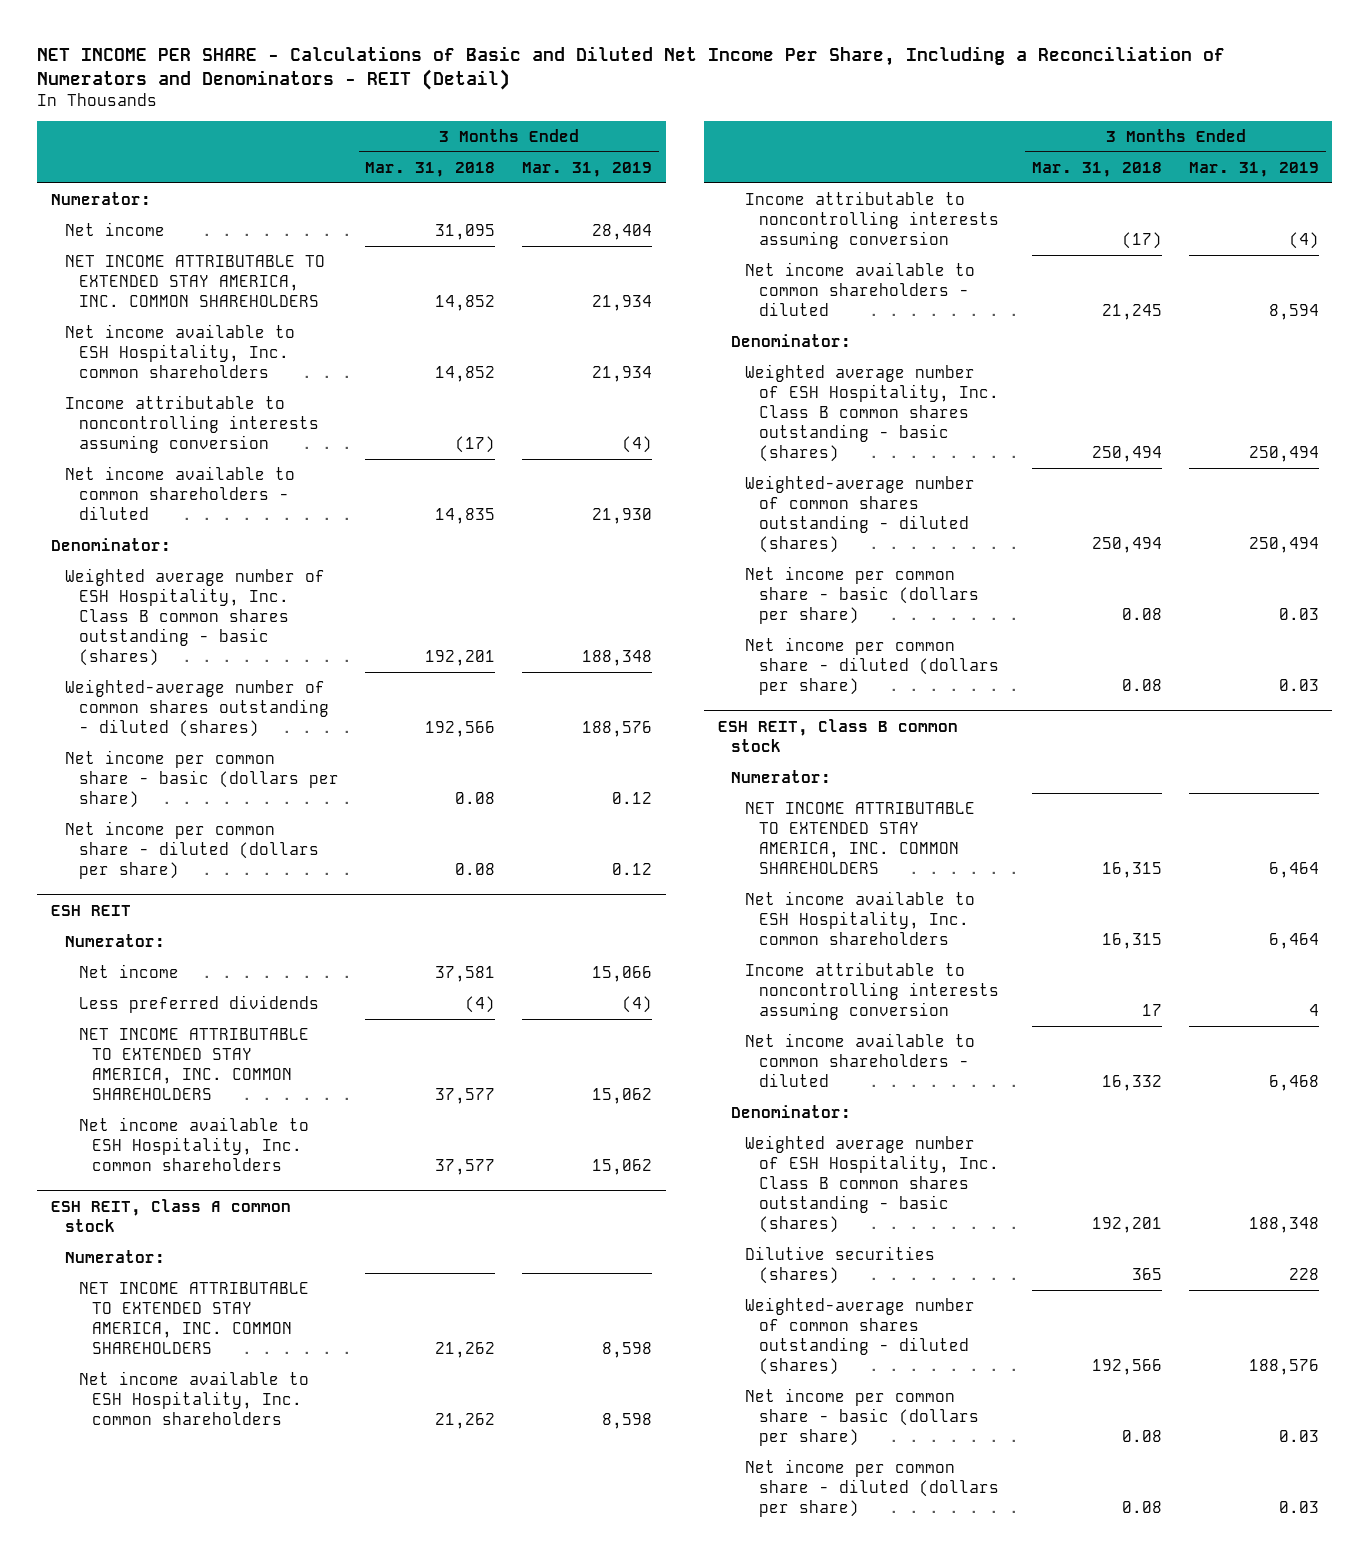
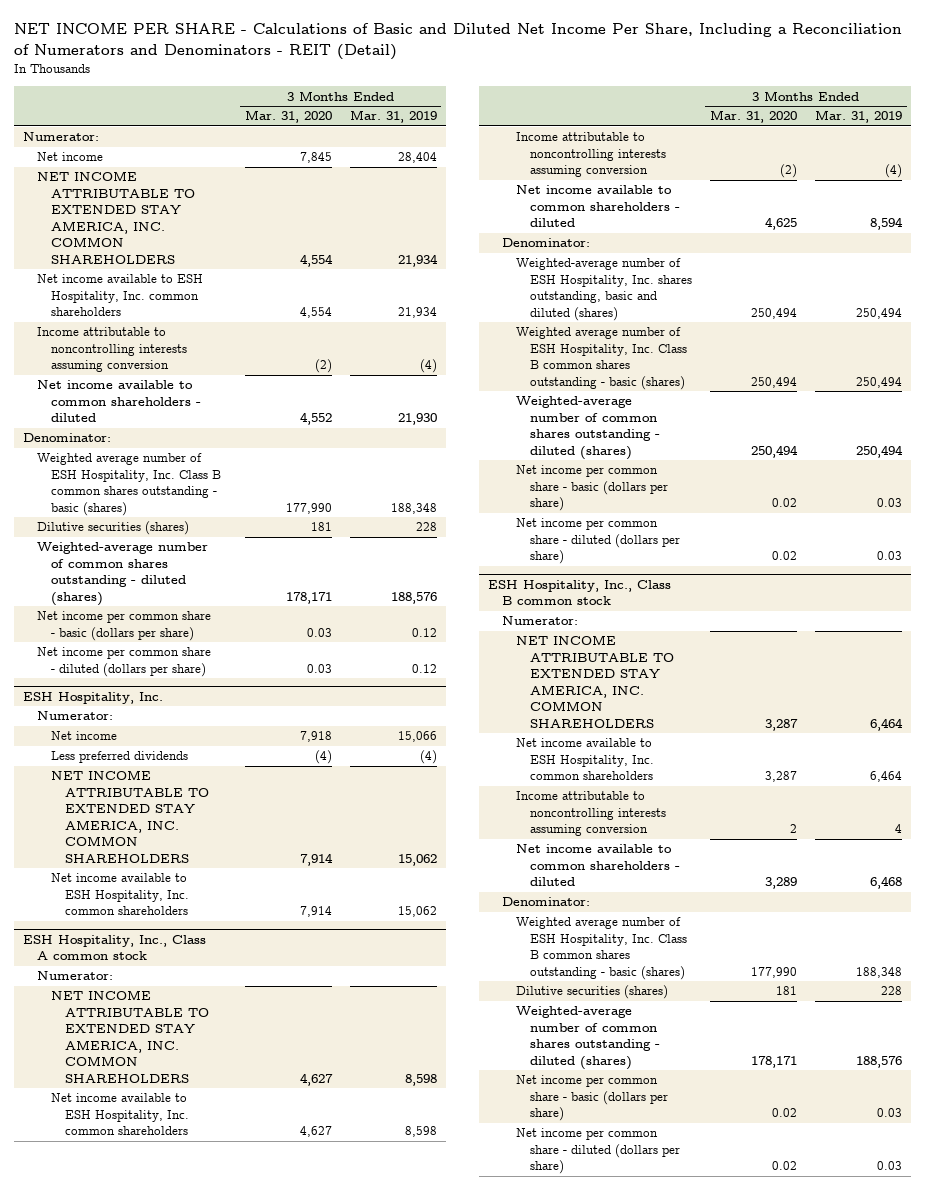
- | 3 Months Ended Mar. 31, 2018 | 3 Months Ended Mar. 31, 2019
+ | 3 Months Ended Mar. 31, 2020 | 3 Months Ended Mar. 31, 2019
+ Dilutive securities (shares) | 181 | 228
- ESH REIT
+ ESH Hospitality, Inc.
- ESH REIT, Class A common stock
+ ESH Hospitality, Inc., Class A common stock
+ Weighted-average number of ESH Hospitality, Inc. shares outstanding, basic and diluted (shares) | 250,494 | 250,494
- ESH REIT, Class B common stock
+ ESH Hospitality, Inc., Class B common stock

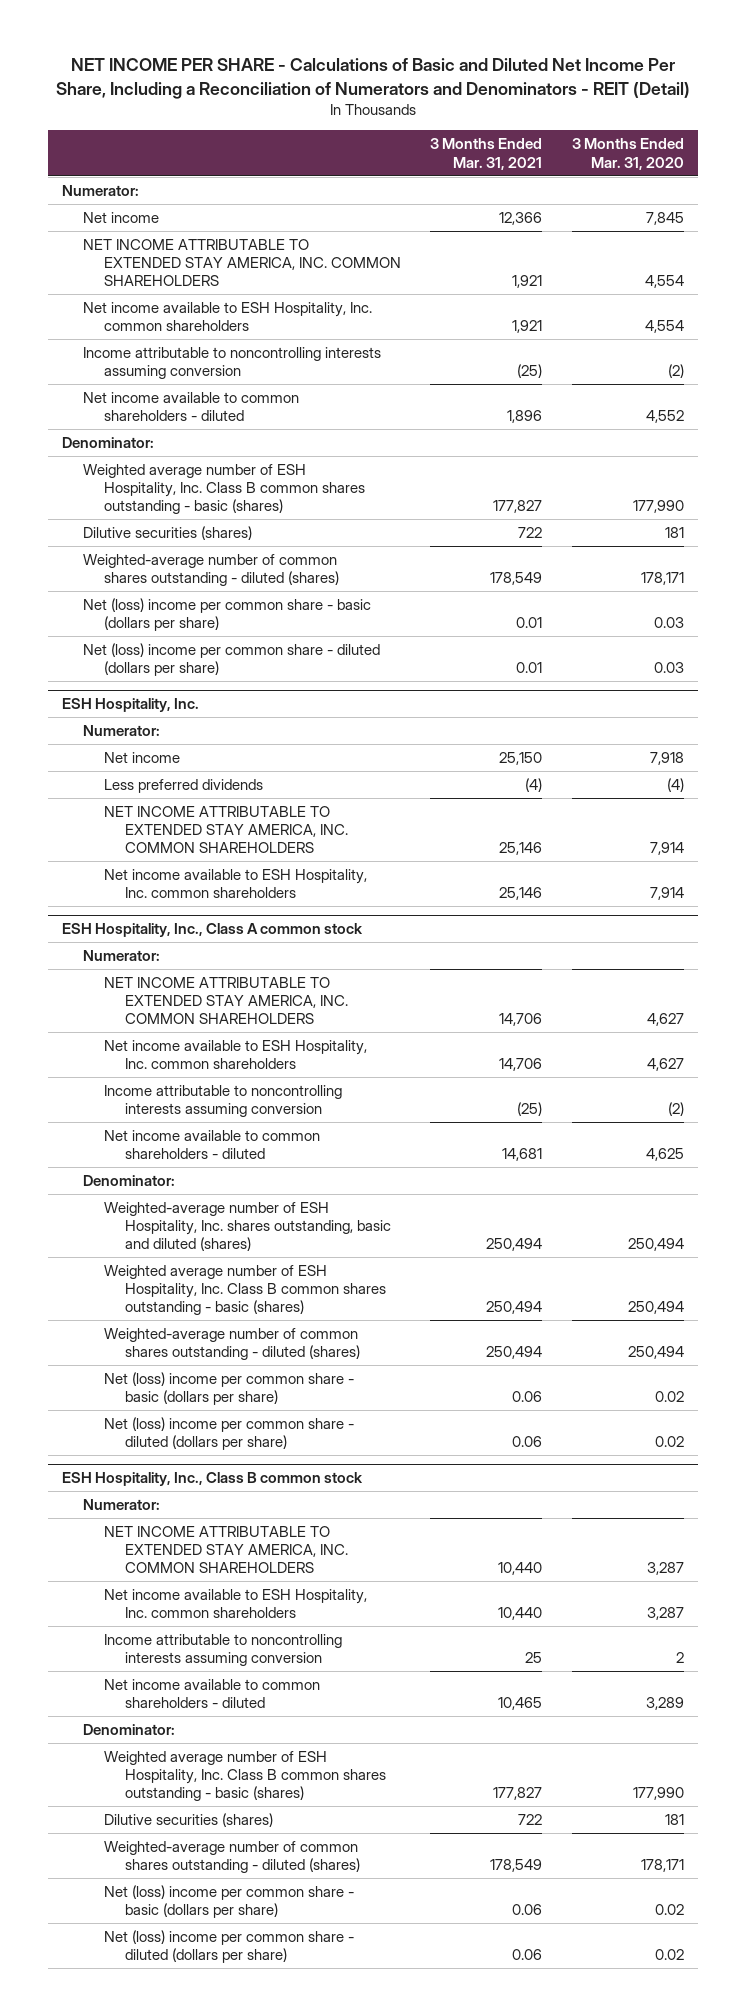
- | 3 Months Ended Mar. 31, 2020 | 3 Months Ended Mar. 31, 2019
+ | 3 Months Ended Mar. 31, 2021 | 3 Months Ended Mar. 31, 2020
- Net income per common share - basic (dollars per share) | 0.03 | 0.12
- Net income per common share - diluted (dollars per share) | 0.03 | 0.12
+ Net (loss) income per common share - basic (dollars per share) | 0.01 | 0.03
+ Net (loss) income per common share - diluted (dollars per share) | 0.01 | 0.03
@ ESH Hospitality, Inc., Class A common stock
- Net income per common share - basic (dollars per share) | 0.02 | 0.03
- Net income per common share - diluted (dollars per share) | 0.02 | 0.03
+ Net (loss) income per common share - basic (dollars per share) | 0.06 | 0.02
+ Net (loss) income per common share - diluted (dollars per share) | 0.06 | 0.02
@ ESH Hospitality, Inc., Class B common stock
- Net income per common share - basic (dollars per share) | 0.02 | 0.03
- Net income per common share - diluted (dollars per share) | 0.02 | 0.03
+ Net (loss) income per common share - basic (dollars per share) | 0.06 | 0.02
+ Net (loss) income per common share - diluted (dollars per share) | 0.06 | 0.02

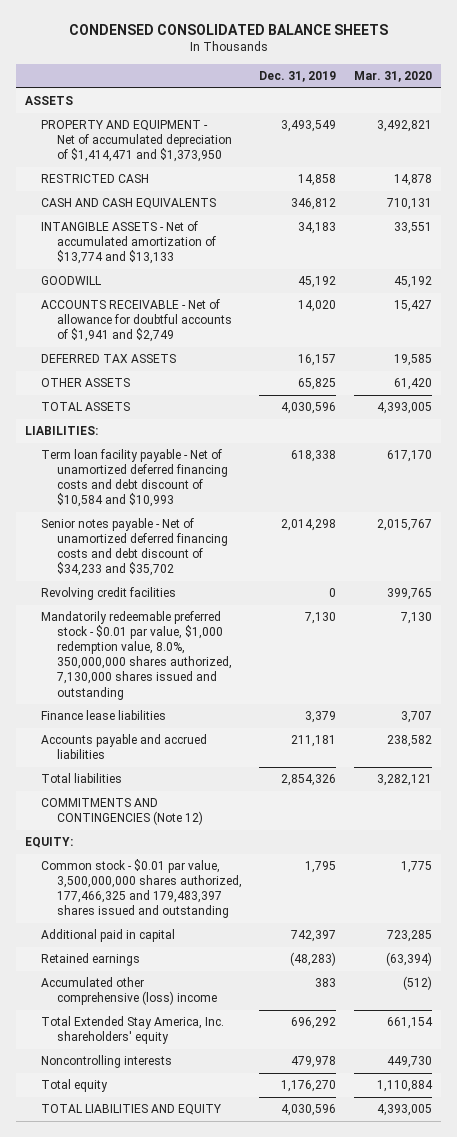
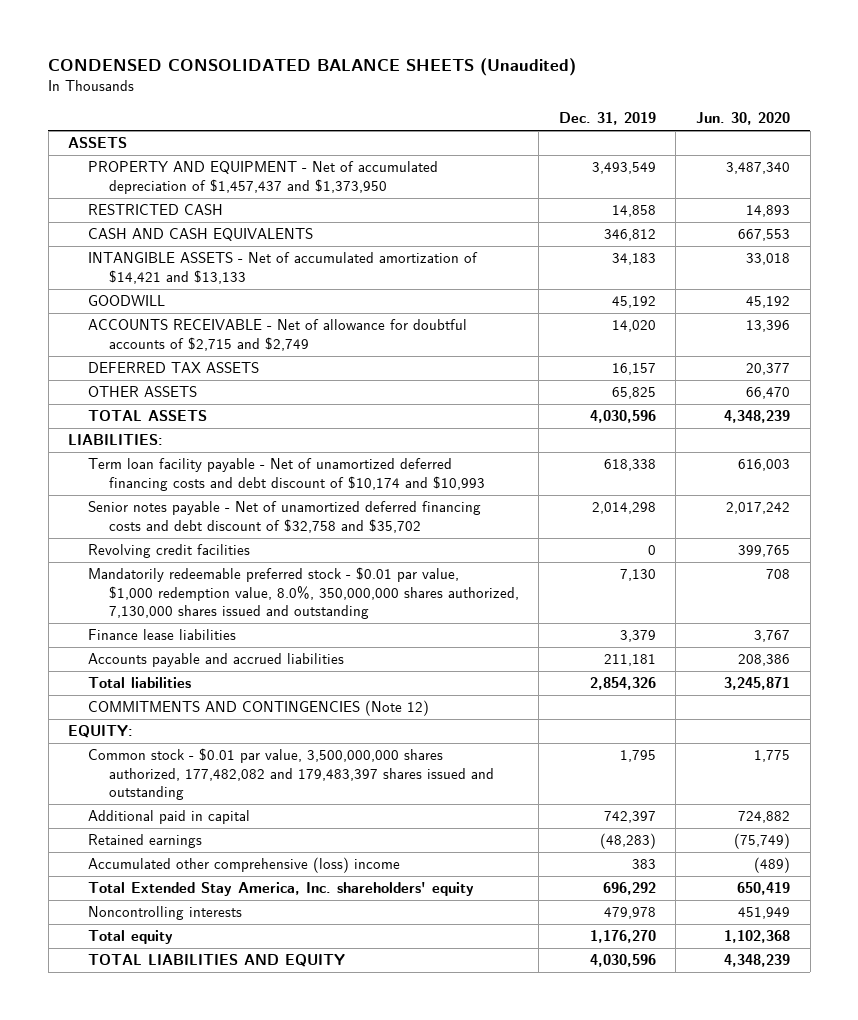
- CONDENSED CONSOLIDATED BALANCE SHEETS
+ CONDENSED CONSOLIDATED BALANCE SHEETS (Unaudited)
- | Dec. 31, 2019 | Mar. 31, 2020
+ | Dec. 31, 2019 | Jun. 30, 2020
- PROPERTY AND EQUIPMENT - Net of accumulated depreciation of $1,414,471 and $1,373,950 | 3,493,549 | 3,492,821
+ PROPERTY AND EQUIPMENT - Net of accumulated depreciation of $1,457,437 and $1,373,950 | 3,493,549 | 3,487,340
- INTANGIBLE ASSETS - Net of accumulated amortization of $13,774 and $13,133 | 34,183 | 33,551
+ INTANGIBLE ASSETS - Net of accumulated amortization of $14,421 and $13,133 | 34,183 | 33,018
- ACCOUNTS RECEIVABLE - Net of allowance for doubtful accounts of $1,941 and $2,749 | 14,020 | 15,427
+ ACCOUNTS RECEIVABLE - Net of allowance for doubtful accounts of $2,715 and $2,749 | 14,020 | 13,396
- Term loan facility payable - Net of unamortized deferred financing costs and debt discount of $10,584 and $10,993 | 618,338 | 617,170
- Senior notes payable - Net of unamortized deferred financing costs and debt discount of $34,233 and $35,702 | 2,014,298 | 2,015,767
+ Term loan facility payable - Net of unamortized deferred financing costs and debt discount of $10,174 and $10,993 | 618,338 | 616,003
+ Senior notes payable - Net of unamortized deferred financing costs and debt discount of $32,758 and $35,702 | 2,014,298 | 2,017,242
- Common stock - $0.01 par value, 3,500,000,000 shares authorized, 177,466,325 and 179,483,397 shares issued and outstanding | 1,795 | 1,775
+ Common stock - $0.01 par value, 3,500,000,000 shares authorized, 177,482,082 and 179,483,397 shares issued and outstanding | 1,795 | 1,775

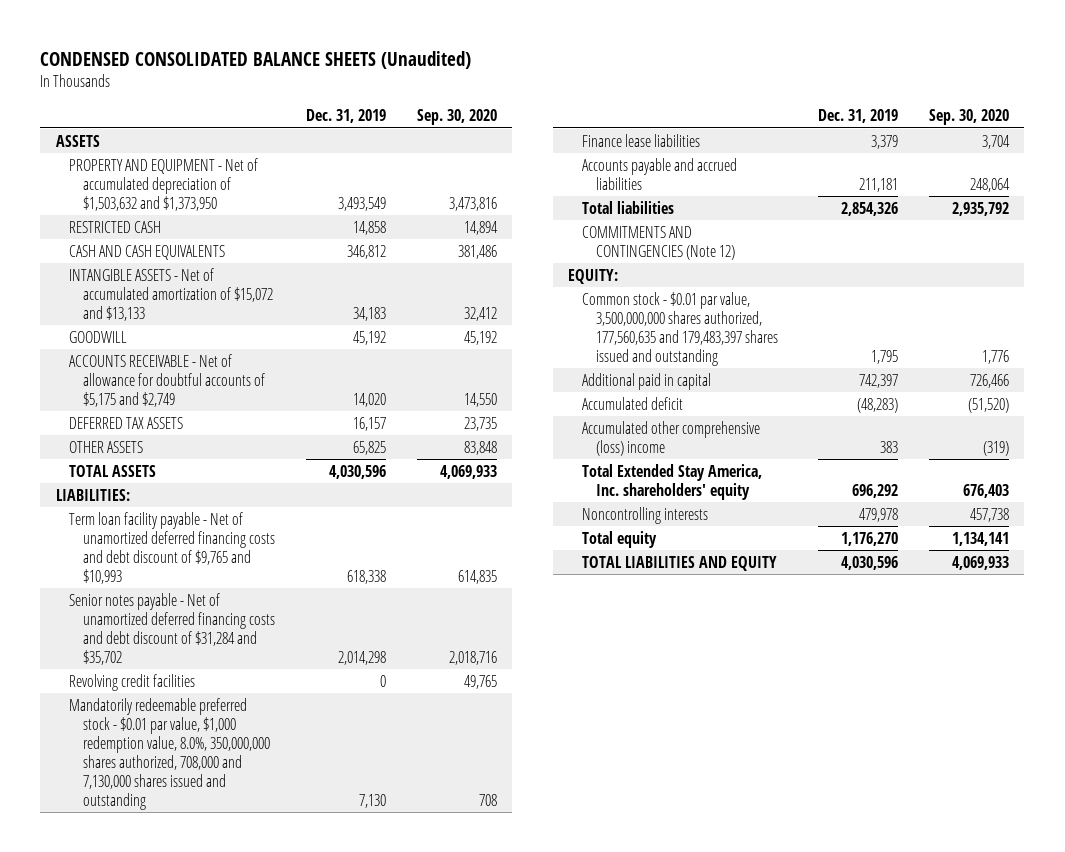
- | Dec. 31, 2019 | Jun. 30, 2020
+ | Dec. 31, 2019 | Sep. 30, 2020
- PROPERTY AND EQUIPMENT - Net of accumulated depreciation of $1,457,437 and $1,373,950 | 3,493,549 | 3,487,340
+ PROPERTY AND EQUIPMENT - Net of accumulated depreciation of $1,503,632 and $1,373,950 | 3,493,549 | 3,473,816
- INTANGIBLE ASSETS - Net of accumulated amortization of $14,421 and $13,133 | 34,183 | 33,018
+ INTANGIBLE ASSETS - Net of accumulated amortization of $15,072 and $13,133 | 34,183 | 32,412
- ACCOUNTS RECEIVABLE - Net of allowance for doubtful accounts of $2,715 and $2,749 | 14,020 | 13,396
+ ACCOUNTS RECEIVABLE - Net of allowance for doubtful accounts of $5,175 and $2,749 | 14,020 | 14,550
- Term loan facility payable - Net of unamortized deferred financing costs and debt discount of $10,174 and $10,993 | 618,338 | 616,003
- Senior notes payable - Net of unamortized deferred financing costs and debt discount of $32,758 and $35,702 | 2,014,298 | 2,017,242
+ Term loan facility payable - Net of unamortized deferred financing costs and debt discount of $9,765 and $10,993 | 618,338 | 614,835
+ Senior notes payable - Net of unamortized deferred financing costs and debt discount of $31,284 and $35,702 | 2,014,298 | 2,018,716
- Mandatorily redeemable preferred stock - $0.01 par value, $1,000 redemption value, 8.0%, 350,000,000 shares authorized, 7,130,000 shares issued and outstanding | 7,130 | 708
+ Mandatorily redeemable preferred stock - $0.01 par value, $1,000 redemption value, 8.0%, 350,000,000 shares authorized, 708,000 and 7,130,000 shares issued and outstanding | 7,130 | 708
- Common stock - $0.01 par value, 3,500,000,000 shares authorized, 177,482,082 and 179,483,397 shares issued and outstanding | 1,795 | 1,775
+ Common stock - $0.01 par value, 3,500,000,000 shares authorized, 177,560,635 and 179,483,397 shares issued and outstanding | 1,795 | 1,776
- Retained earnings | (48,283) | (75,749)
+ Accumulated deficit | (48,283) | (51,520)

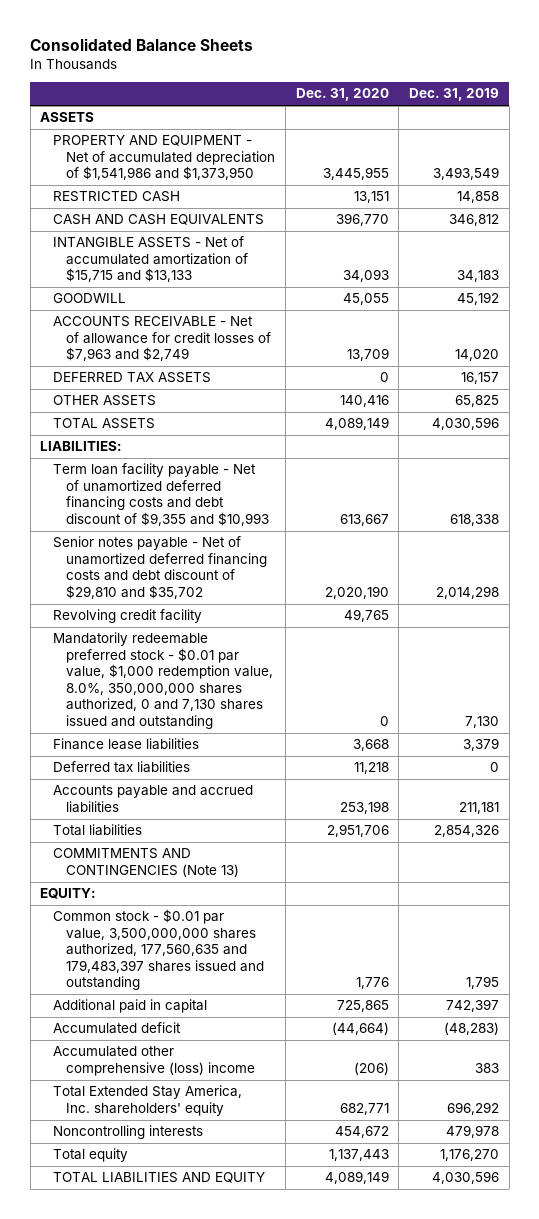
- CONDENSED CONSOLIDATED BALANCE SHEETS (Unaudited)
+ Consolidated Balance Sheets
- | Dec. 31, 2019 | Sep. 30, 2020
+ | Dec. 31, 2020 | Dec. 31, 2019
- PROPERTY AND EQUIPMENT - Net of accumulated depreciation of $1,503,632 and $1,373,950 | 3,493,549 | 3,473,816
+ PROPERTY AND EQUIPMENT - Net of accumulated depreciation of $1,541,986 and $1,373,950 | 3,445,955 | 3,493,549
- INTANGIBLE ASSETS - Net of accumulated amortization of $15,072 and $13,133 | 34,183 | 32,412
+ INTANGIBLE ASSETS - Net of accumulated amortization of $15,715 and $13,133 | 34,093 | 34,183
- ACCOUNTS RECEIVABLE - Net of allowance for doubtful accounts of $5,175 and $2,749 | 14,020 | 14,550
+ ACCOUNTS RECEIVABLE - Net of allowance for credit losses of $7,963 and $2,749 | 13,709 | 14,020
- Term loan facility payable - Net of unamortized deferred financing costs and debt discount of $9,765 and $10,993 | 618,338 | 614,835
- Senior notes payable - Net of unamortized deferred financing costs and debt discount of $31,284 and $35,702 | 2,014,298 | 2,018,716
- Revolving credit facilities | 0 | 49,765
- Mandatorily redeemable preferred stock - $0.01 par value, $1,000 redemption value, 8.0%, 350,000,000 shares authorized, 708,000 and 7,130,000 shares issued and outstanding | 7,130 | 708
+ Term loan facility payable - Net of unamortized deferred financing costs and debt discount of $9,355 and $10,993 | 613,667 | 618,338
+ Senior notes payable - Net of unamortized deferred financing costs and debt discount of $29,810 and $35,702 | 2,020,190 | 2,014,298
+ Revolving credit facility | 49,765 |
+ Mandatorily redeemable preferred stock - $0.01 par value, $1,000 redemption value, 8.0%, 350,000,000 shares authorized, 0 and 7,130 shares issued and outstanding | 0 | 7,130
+ Deferred tax liabilities | 11,218 | 0
- COMMITMENTS AND CONTINGENCIES (Note 12)
+ COMMITMENTS AND CONTINGENCIES (Note 13)

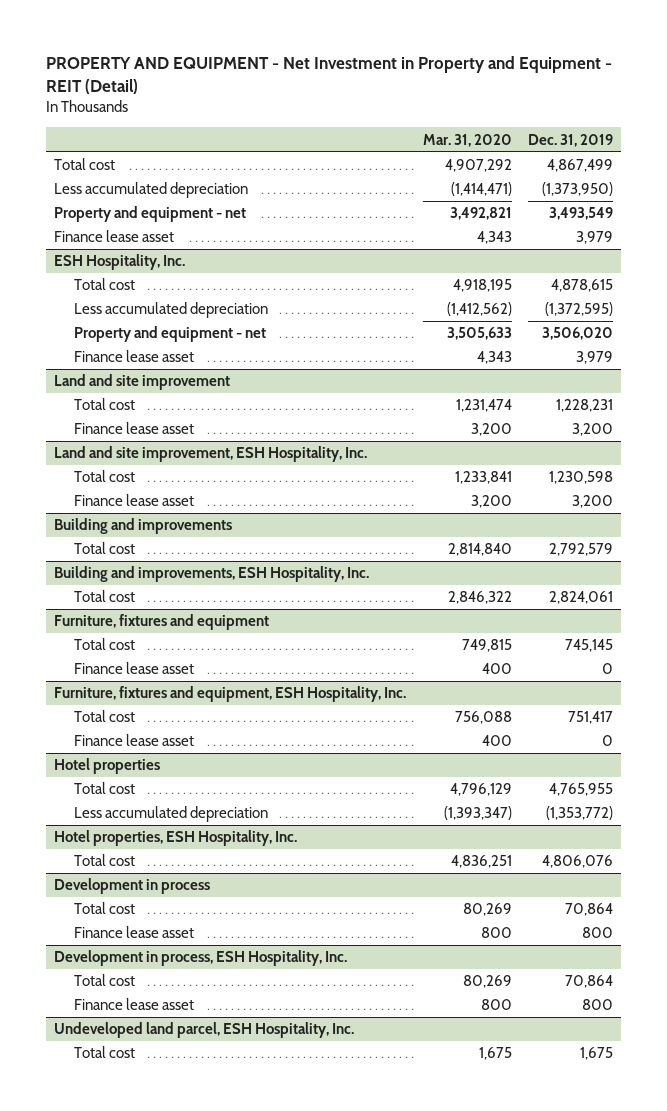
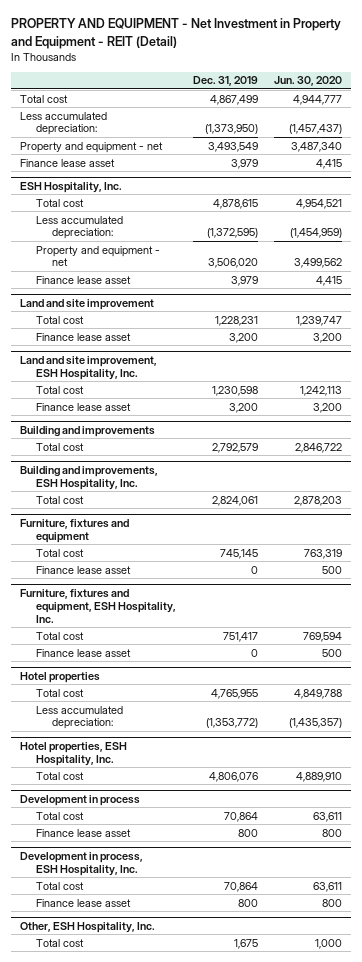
- | Mar. 31, 2020 | Dec. 31, 2019
+ | Dec. 31, 2019 | Jun. 30, 2020
- Less accumulated depreciation | (1,414,471) | (1,373,950)
+ Less accumulated depreciation: | (1,373,950) | (1,457,437)
@ ESH Hospitality, Inc.
- Less accumulated depreciation | (1,412,562) | (1,372,595)
+ Less accumulated depreciation: | (1,372,595) | (1,454,959)
@ Hotel properties
- Less accumulated depreciation | (1,393,347) | (1,353,772)
+ Less accumulated depreciation: | (1,353,772) | (1,435,357)
- Undeveloped land parcel, ESH Hospitality, Inc.
+ Other, ESH Hospitality, Inc.

